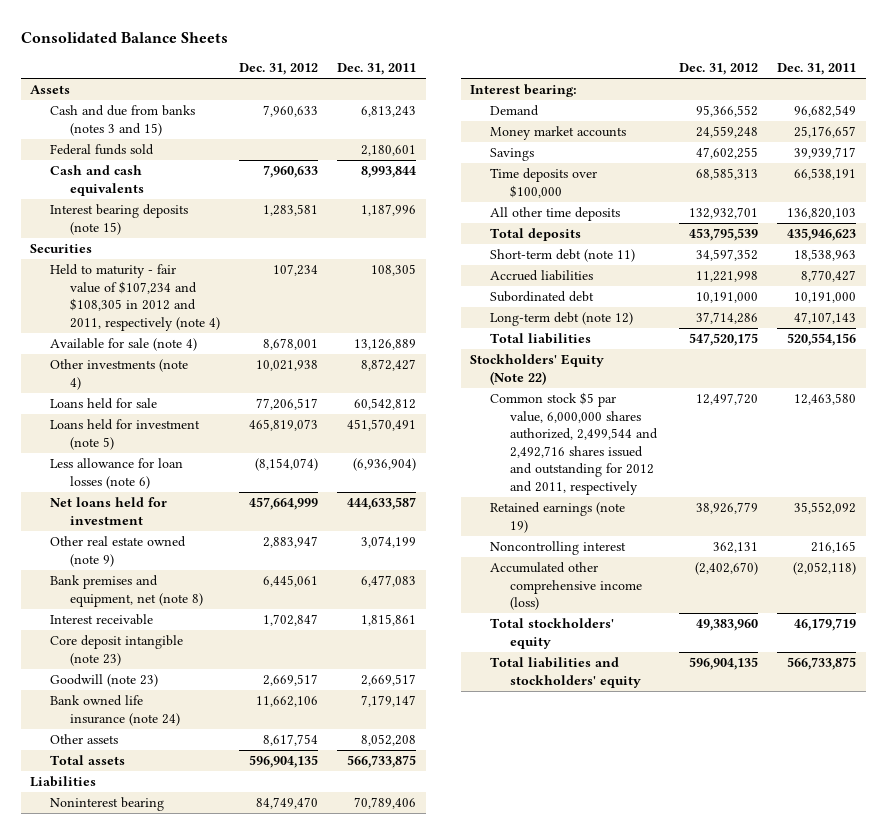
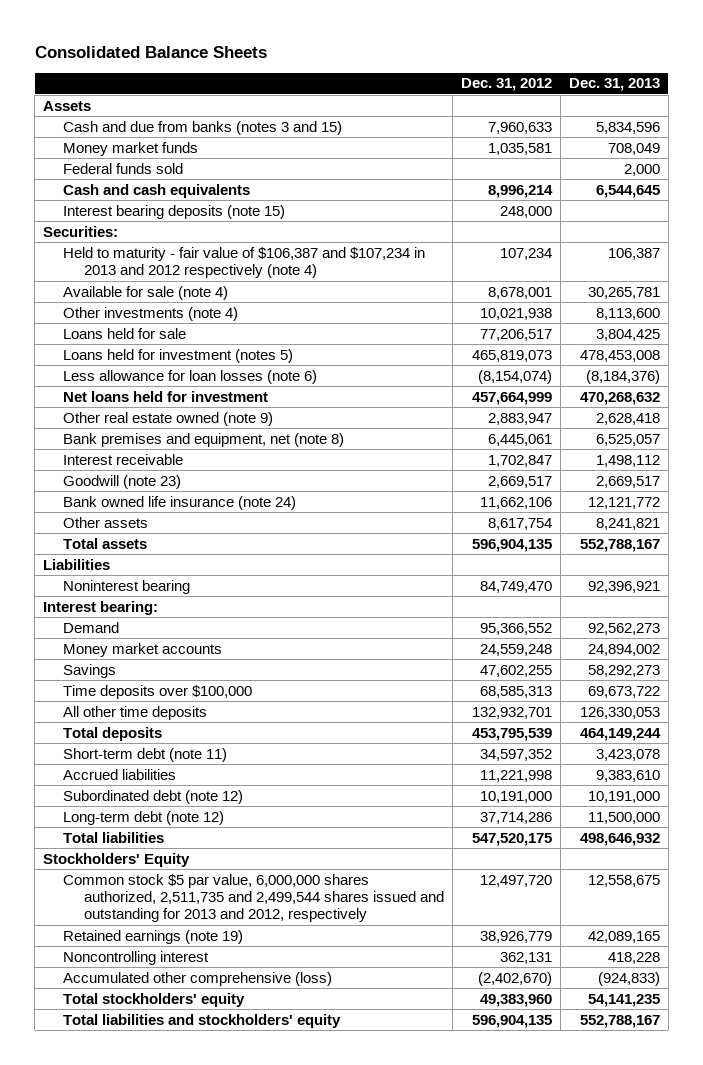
- | Dec. 31, 2012 | Dec. 31, 2011
+ | Dec. 31, 2012 | Dec. 31, 2013
+ Money market funds | 1,035,581 | 708,049
- Cash and cash equivalents | 7,960,633 | 8,993,844
- Interest bearing deposits (note 15) | 1,283,581 | 1,187,996
- Securities
- Held to maturity - fair value of $107,234 and $108,305 in 2012 and 2011, respectively (note 4) | 107,234 | 108,305
+ Cash and cash equivalents | 8,996,214 | 6,544,645
+ Interest bearing deposits (note 15) | 248,000 |
+ Securities:
+ Held to maturity - fair value of $106,387 and $107,234 in 2013 and 2012 respectively (note 4) | 107,234 | 106,387
- Loans held for investment (note 5) | 465,819,073 | 451,570,491
+ Loans held for investment (notes 5) | 465,819,073 | 478,453,008
- Core deposit intangible (note 23)
- Subordinated debt | 10,191,000 | 10,191,000
+ Subordinated debt (note 12) | 10,191,000 | 10,191,000
- Stockholders' Equity (Note 22)
- Common stock $5 par value, 6,000,000 shares authorized, 2,499,544 and 2,492,716 shares issued and outstanding for 2012 and 2011, respectively | 12,497,720 | 12,463,580
+ Stockholders' Equity
+ Common stock $5 par value, 6,000,000 shares authorized, 2,511,735 and 2,499,544 shares issued and outstanding for 2013 and 2012, respectively | 12,497,720 | 12,558,675
- Accumulated other comprehensive income (loss) | (2,402,670) | (2,052,118)
+ Accumulated other comprehensive (loss) | (2,402,670) | (924,833)

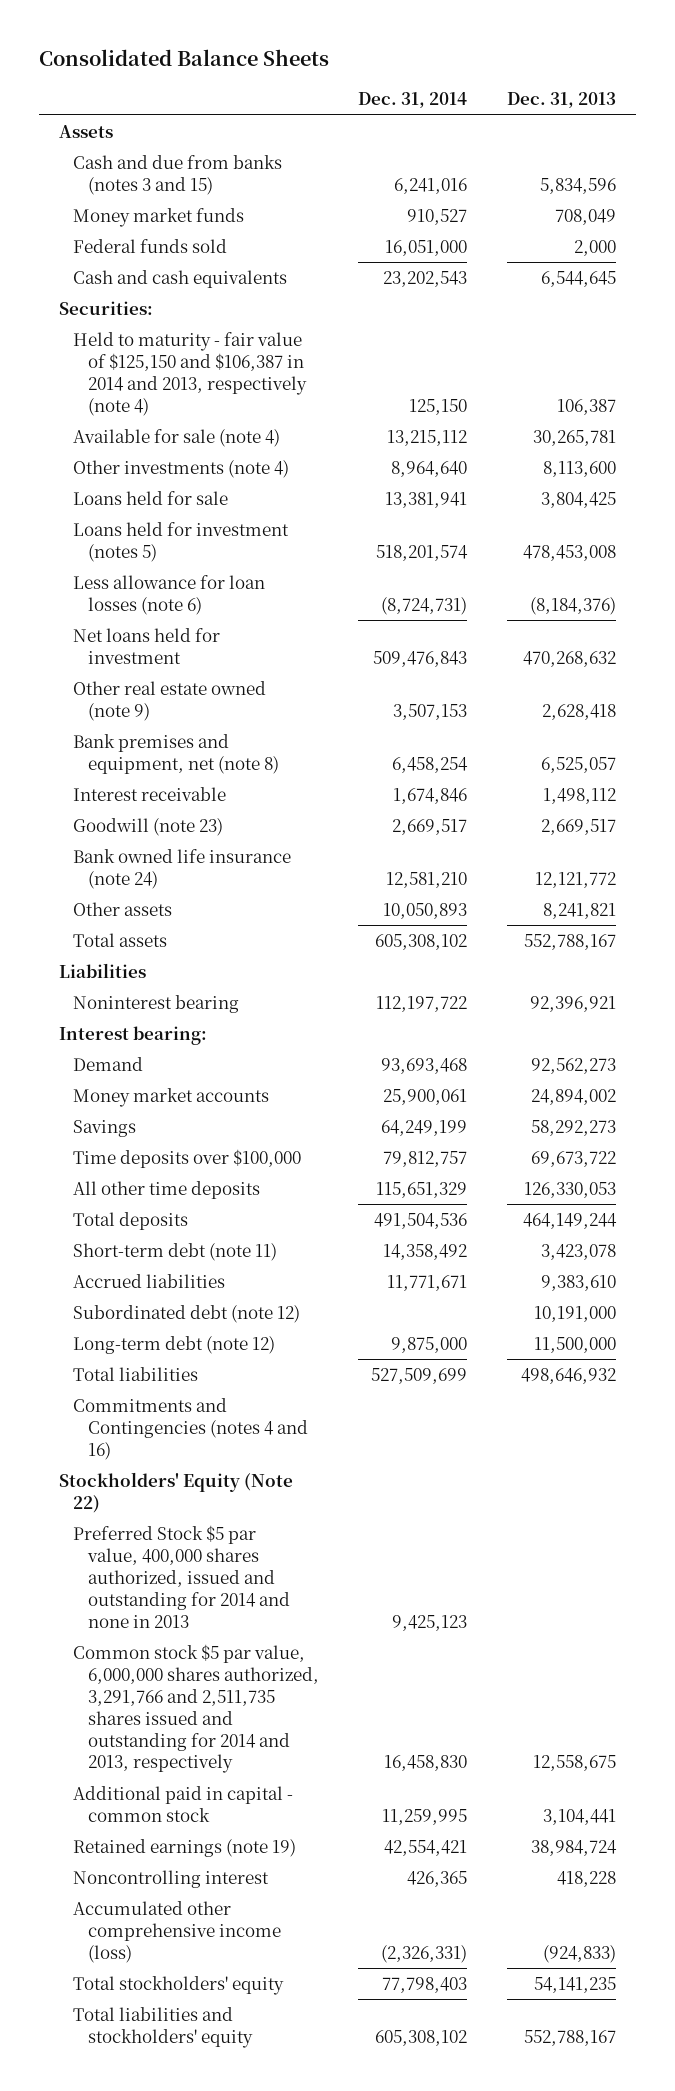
- | Dec. 31, 2012 | Dec. 31, 2013
+ | Dec. 31, 2014 | Dec. 31, 2013
- Interest bearing deposits (note 15) | 248,000 |
- Held to maturity - fair value of $106,387 and $107,234 in 2013 and 2012 respectively (note 4) | 107,234 | 106,387
+ Held to maturity - fair value of $125,150 and $106,387 in 2014 and 2013, respectively (note 4) | 125,150 | 106,387
- Stockholders' Equity
- Common stock $5 par value, 6,000,000 shares authorized, 2,511,735 and 2,499,544 shares issued and outstanding for 2013 and 2012, respectively | 12,497,720 | 12,558,675
- Retained earnings (note 19) | 38,926,779 | 42,089,165
+ Commitments and Contingencies (notes 4 and 16)
+ Stockholders' Equity (Note 22)
+ Preferred Stock $5 par value, 400,000 shares authorized, issued and outstanding for 2014 and none in 2013 | 9,425,123 |
+ Common stock $5 par value, 6,000,000 shares authorized, 3,291,766 and 2,511,735 shares issued and outstanding for 2014 and 2013, respectively | 16,458,830 | 12,558,675
+ Additional paid in capital - common stock | 11,259,995 | 3,104,441
+ Retained earnings (note 19) | 42,554,421 | 38,984,724
- Accumulated other comprehensive (loss) | (2,402,670) | (924,833)
+ Accumulated other comprehensive income (loss) | (2,326,331) | (924,833)

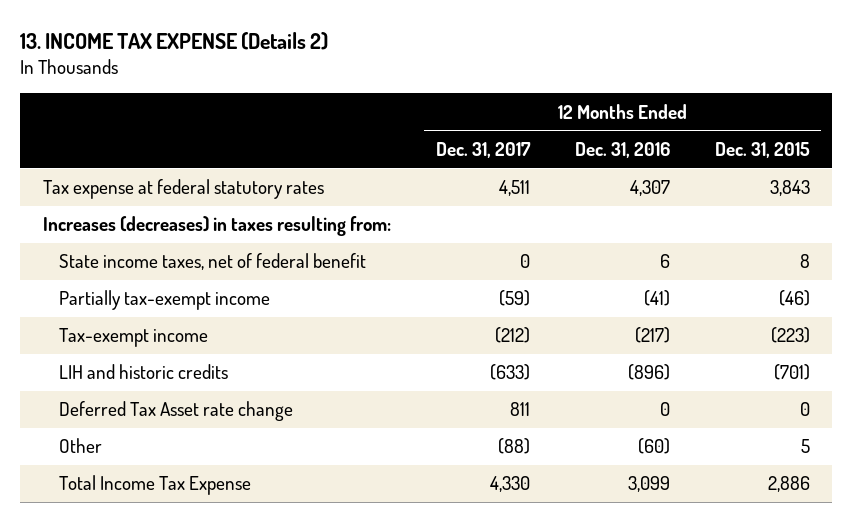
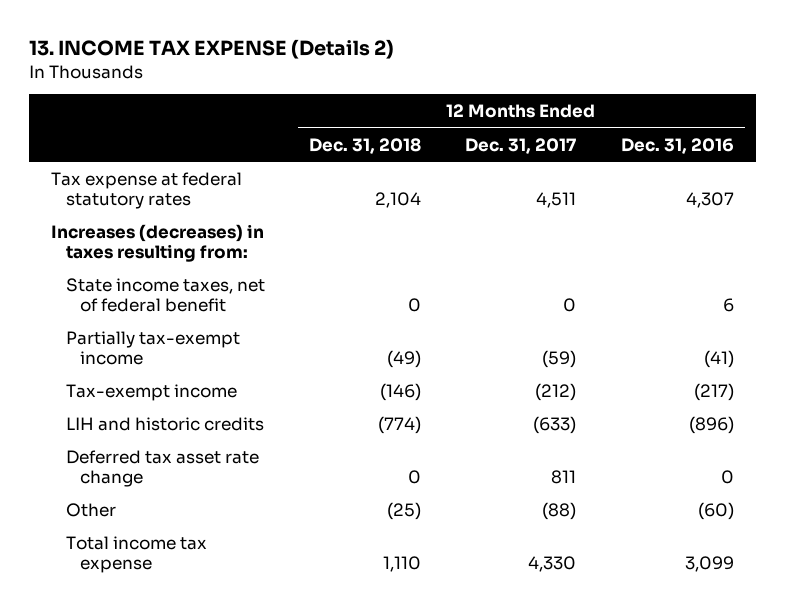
- | 12 Months Ended Dec. 31, 2017 | 12 Months Ended Dec. 31, 2016 | 12 Months Ended Dec. 31, 2015
+ | 12 Months Ended Dec. 31, 2018 | 12 Months Ended Dec. 31, 2017 | 12 Months Ended Dec. 31, 2016
- Deferred Tax Asset rate change | 811 | 0 | 0
+ Deferred tax asset rate change | 0 | 811 | 0
- Total Income Tax Expense | 4,330 | 3,099 | 2,886
+ Total income tax expense | 1,110 | 4,330 | 3,099

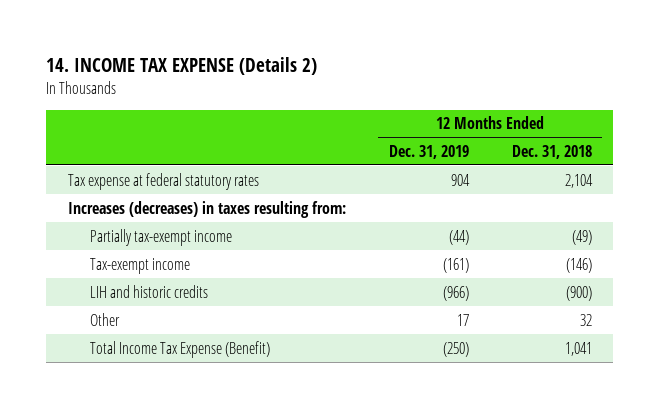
- 13. INCOME TAX EXPENSE (Details 2)
+ 14. INCOME TAX EXPENSE (Details 2)
- | 12 Months Ended Dec. 31, 2018 | 12 Months Ended Dec. 31, 2017 | 12 Months Ended Dec. 31, 2016
+ | 12 Months Ended Dec. 31, 2019 | 12 Months Ended Dec. 31, 2018
- State income taxes, net of federal benefit | 0 | 0 | 6
- LIH and historic credits | (774) | (633) | (896)
- Deferred tax asset rate change | 0 | 811 | 0
- Other | (25) | (88) | (60)
- Total income tax expense | 1,110 | 4,330 | 3,099
+ LIH and historic credits | (966) | (900)
+ Other | 17 | 32
+ Total Income Tax Expense (Benefit) | (250) | 1,041

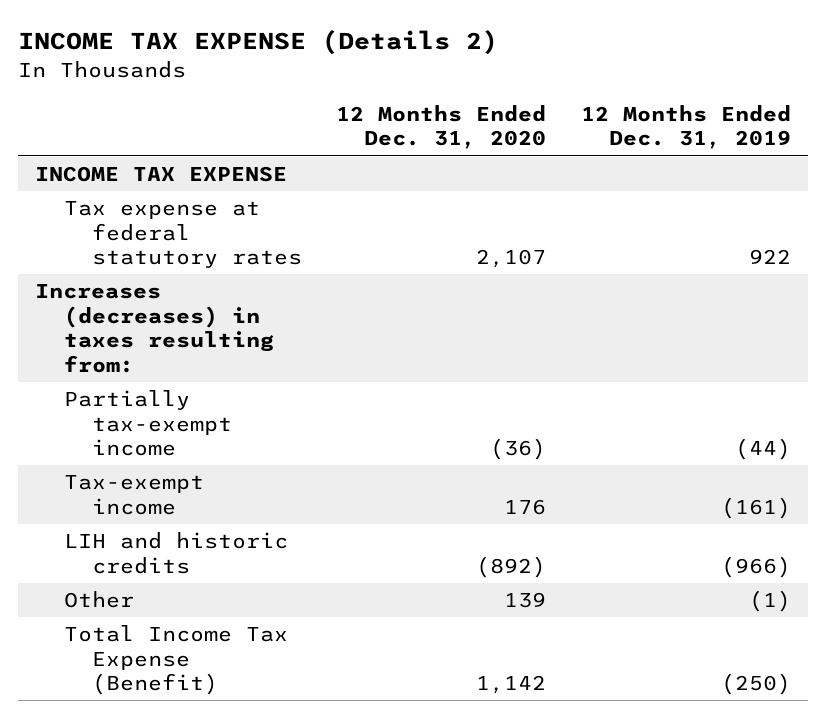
- 14. INCOME TAX EXPENSE (Details 2)
+ INCOME TAX EXPENSE (Details 2)
- | 12 Months Ended Dec. 31, 2019 | 12 Months Ended Dec. 31, 2018
+ | 12 Months Ended Dec. 31, 2020 | 12 Months Ended Dec. 31, 2019
- Tax expense at federal statutory rates | 904 | 2,104
+ INCOME TAX EXPENSE
+ Tax expense at federal statutory rates | 2,107 | 922
- Other | 17 | 32
+ Other | 139 | (1)

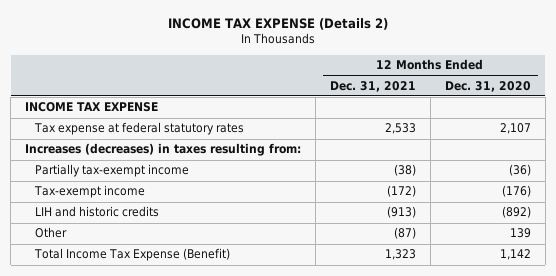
- | 12 Months Ended Dec. 31, 2020 | 12 Months Ended Dec. 31, 2019
+ | 12 Months Ended Dec. 31, 2021 | 12 Months Ended Dec. 31, 2020
- Tax-exempt income | 176 | (161)
+ Tax-exempt income | (172) | (176)

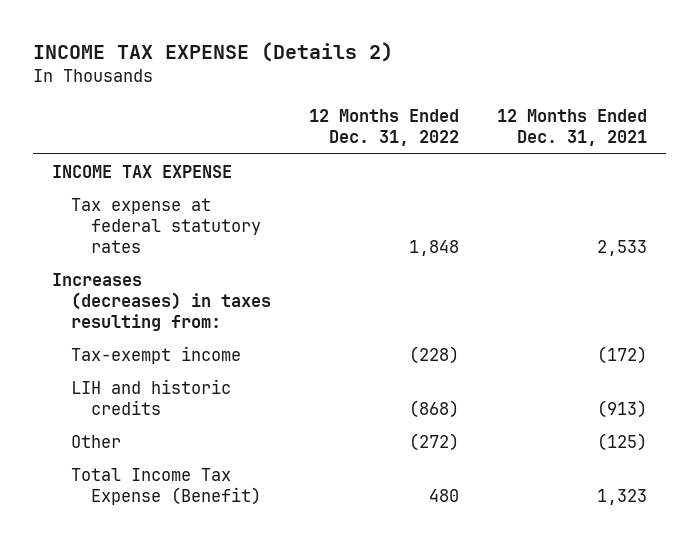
- | 12 Months Ended Dec. 31, 2021 | 12 Months Ended Dec. 31, 2020
+ | 12 Months Ended Dec. 31, 2022 | 12 Months Ended Dec. 31, 2021
- Partially tax-exempt income | (38) | (36)
- Other | (87) | 139
+ Other | (272) | (125)

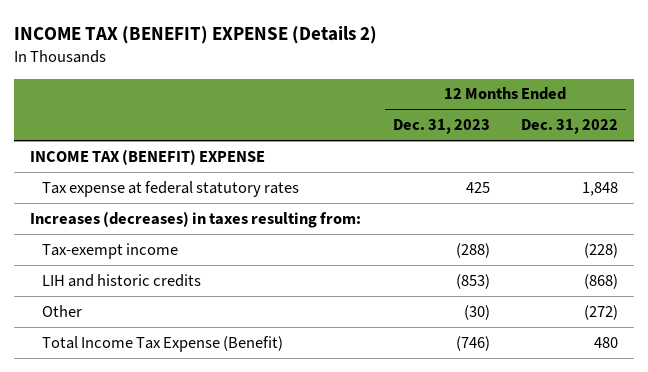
- INCOME TAX EXPENSE (Details 2)
+ INCOME TAX (BENEFIT) EXPENSE (Details 2)
- | 12 Months Ended Dec. 31, 2022 | 12 Months Ended Dec. 31, 2021
+ | 12 Months Ended Dec. 31, 2023 | 12 Months Ended Dec. 31, 2022
- INCOME TAX EXPENSE
+ INCOME TAX (BENEFIT) EXPENSE

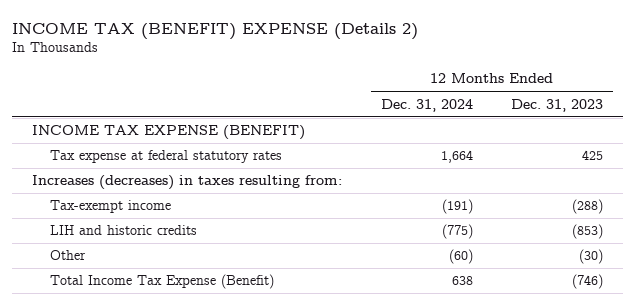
- | 12 Months Ended Dec. 31, 2023 | 12 Months Ended Dec. 31, 2022
+ | 12 Months Ended Dec. 31, 2024 | 12 Months Ended Dec. 31, 2023
- INCOME TAX (BENEFIT) EXPENSE
+ INCOME TAX EXPENSE (BENEFIT)

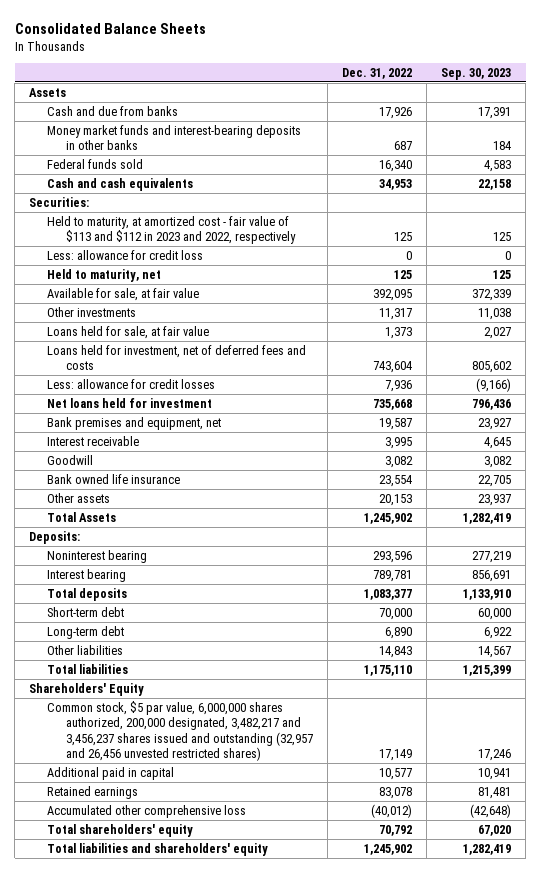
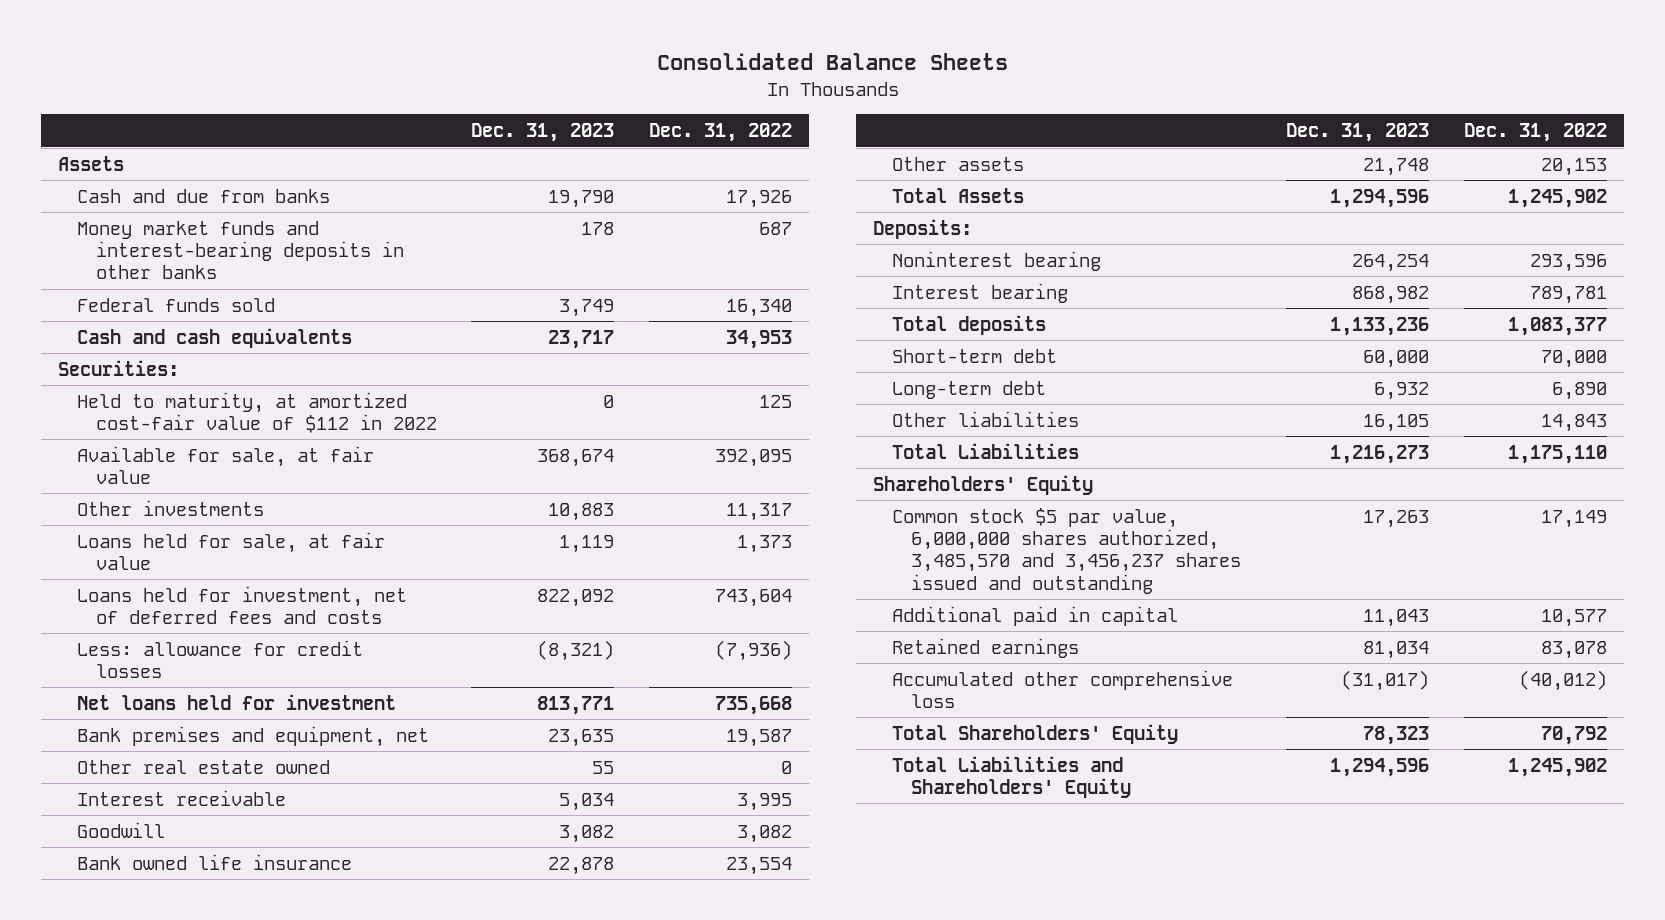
- | Dec. 31, 2022 | Sep. 30, 2023
+ | Dec. 31, 2023 | Dec. 31, 2022
- Held to maturity, at amortized cost - fair value of $113 and $112 in 2023 and 2022, respectively | 125 | 125
- Less: allowance for credit loss | 0 | 0
- Held to maturity, net | 125 | 125
+ Held to maturity, at amortized cost-fair value of $112 in 2022 | 0 | 125
- Less: allowance for credit losses | 7,936 | (9,166)
+ Less: allowance for credit losses | (8,321) | (7,936)
+ Other real estate owned | 55 | 0
- Total liabilities | 1,175,110 | 1,215,399
+ Total Liabilities | 1,216,273 | 1,175,110
- Common stock, $5 par value, 6,000,000 shares authorized, 200,000 designated, 3,482,217 and 3,456,237 shares issued and outstanding (32,957 and 26,456 unvested restricted shares) | 17,149 | 17,246
+ Common stock $5 par value, 6,000,000 shares authorized, 3,485,570 and 3,456,237 shares issued and outstanding | 17,263 | 17,149
- Total shareholders' equity | 70,792 | 67,020
- Total liabilities and shareholders' equity | 1,245,902 | 1,282,419
+ Total Shareholders' Equity | 78,323 | 70,792
+ Total Liabilities and Shareholders' Equity | 1,294,596 | 1,245,902

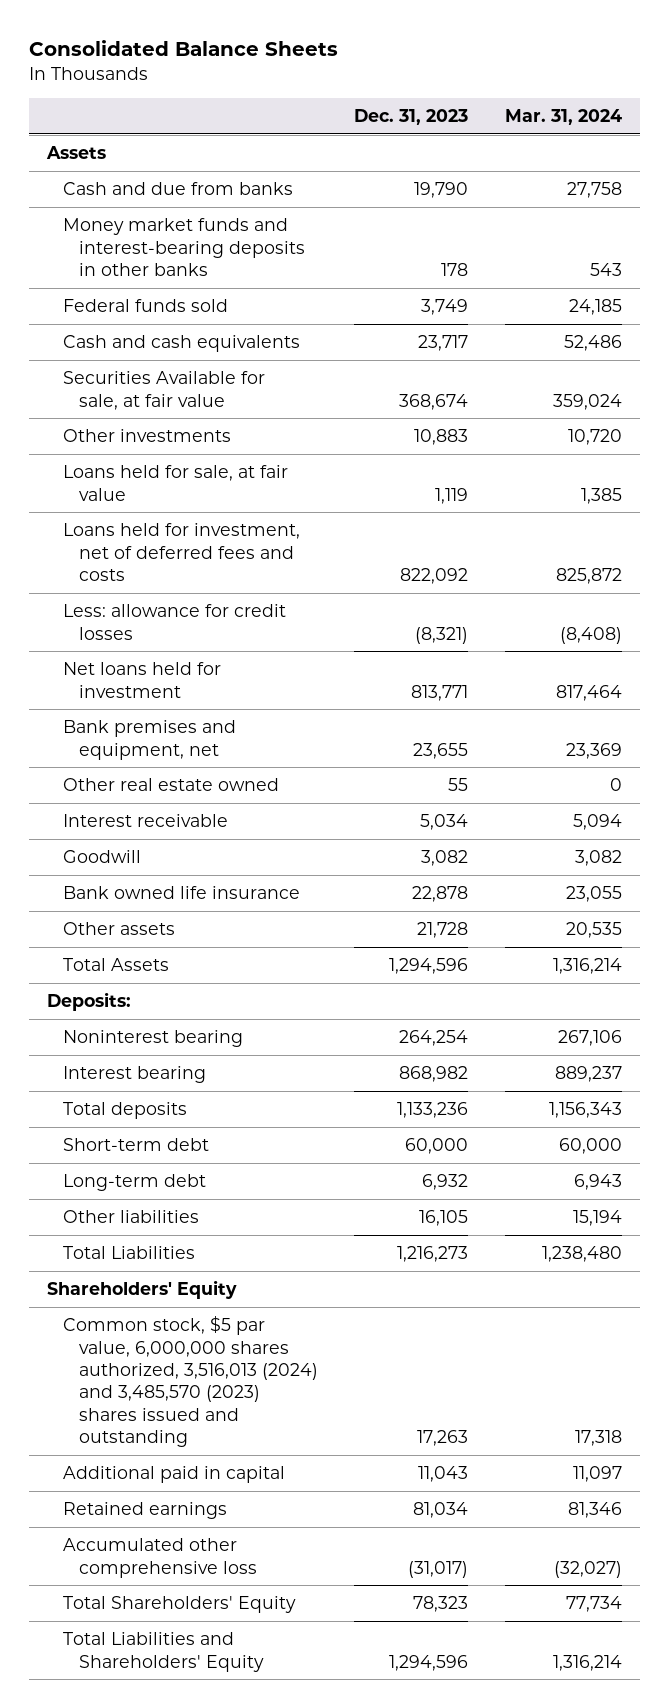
- | Dec. 31, 2023 | Dec. 31, 2022
+ | Dec. 31, 2023 | Mar. 31, 2024
- Securities:
- Held to maturity, at amortized cost-fair value of $112 in 2022 | 0 | 125
- Available for sale, at fair value | 368,674 | 392,095
+ Securities Available for sale, at fair value | 368,674 | 359,024
- Bank premises and equipment, net | 23,635 | 19,587
+ Bank premises and equipment, net | 23,655 | 23,369
- Other assets | 21,748 | 20,153
+ Other assets | 21,728 | 20,535
- Common stock $5 par value, 6,000,000 shares authorized, 3,485,570 and 3,456,237 shares issued and outstanding | 17,263 | 17,149
+ Common stock, $5 par value, 6,000,000 shares authorized, 3,516,013 (2024) and 3,485,570 (2023) shares issued and outstanding | 17,263 | 17,318

